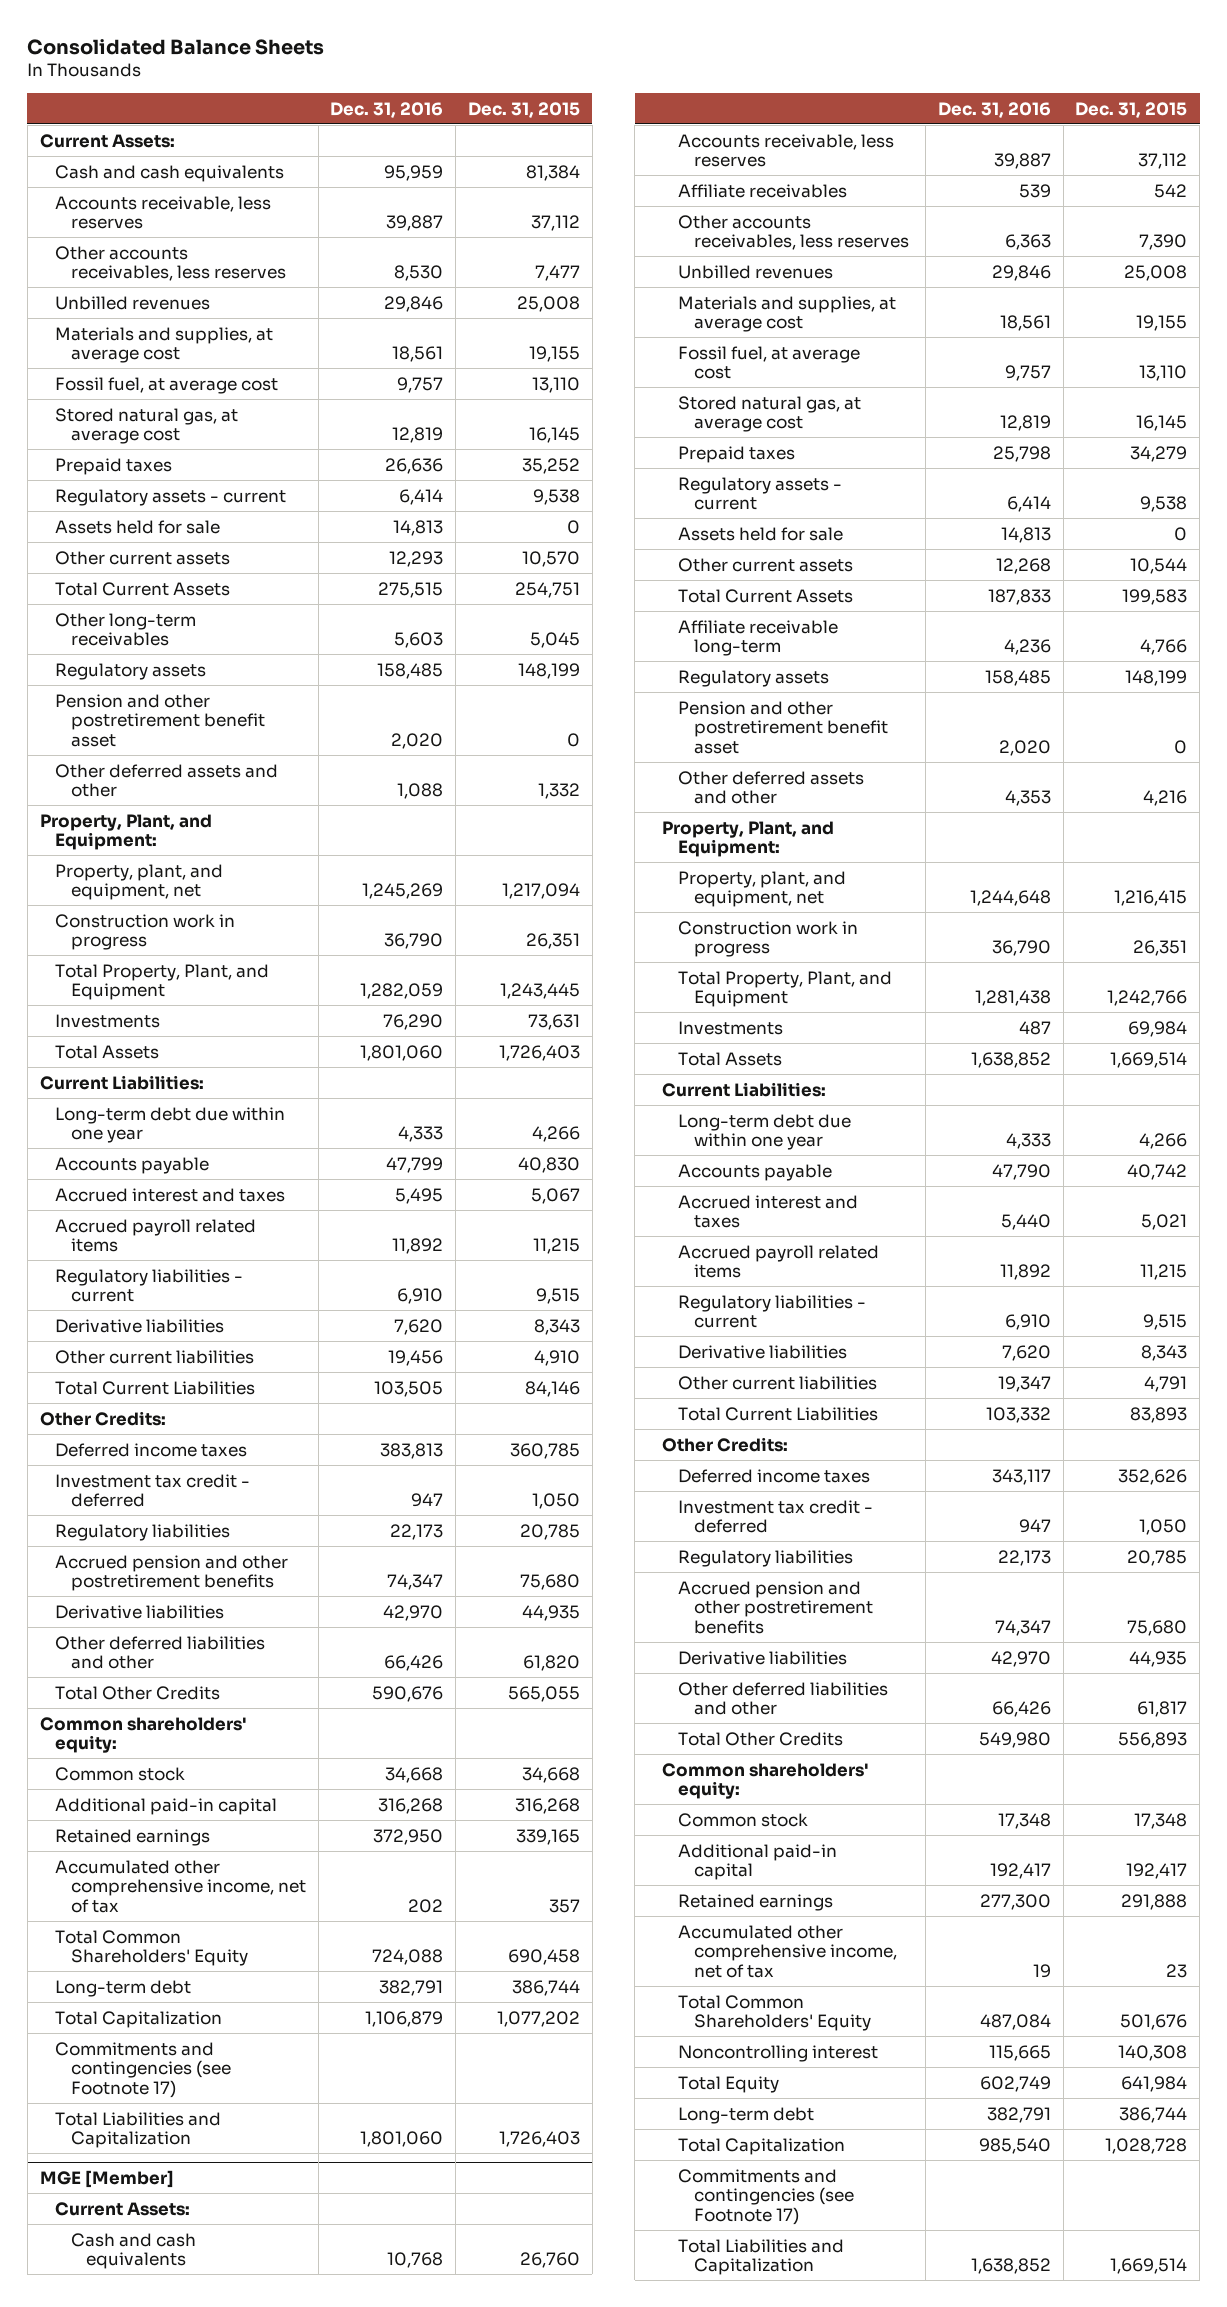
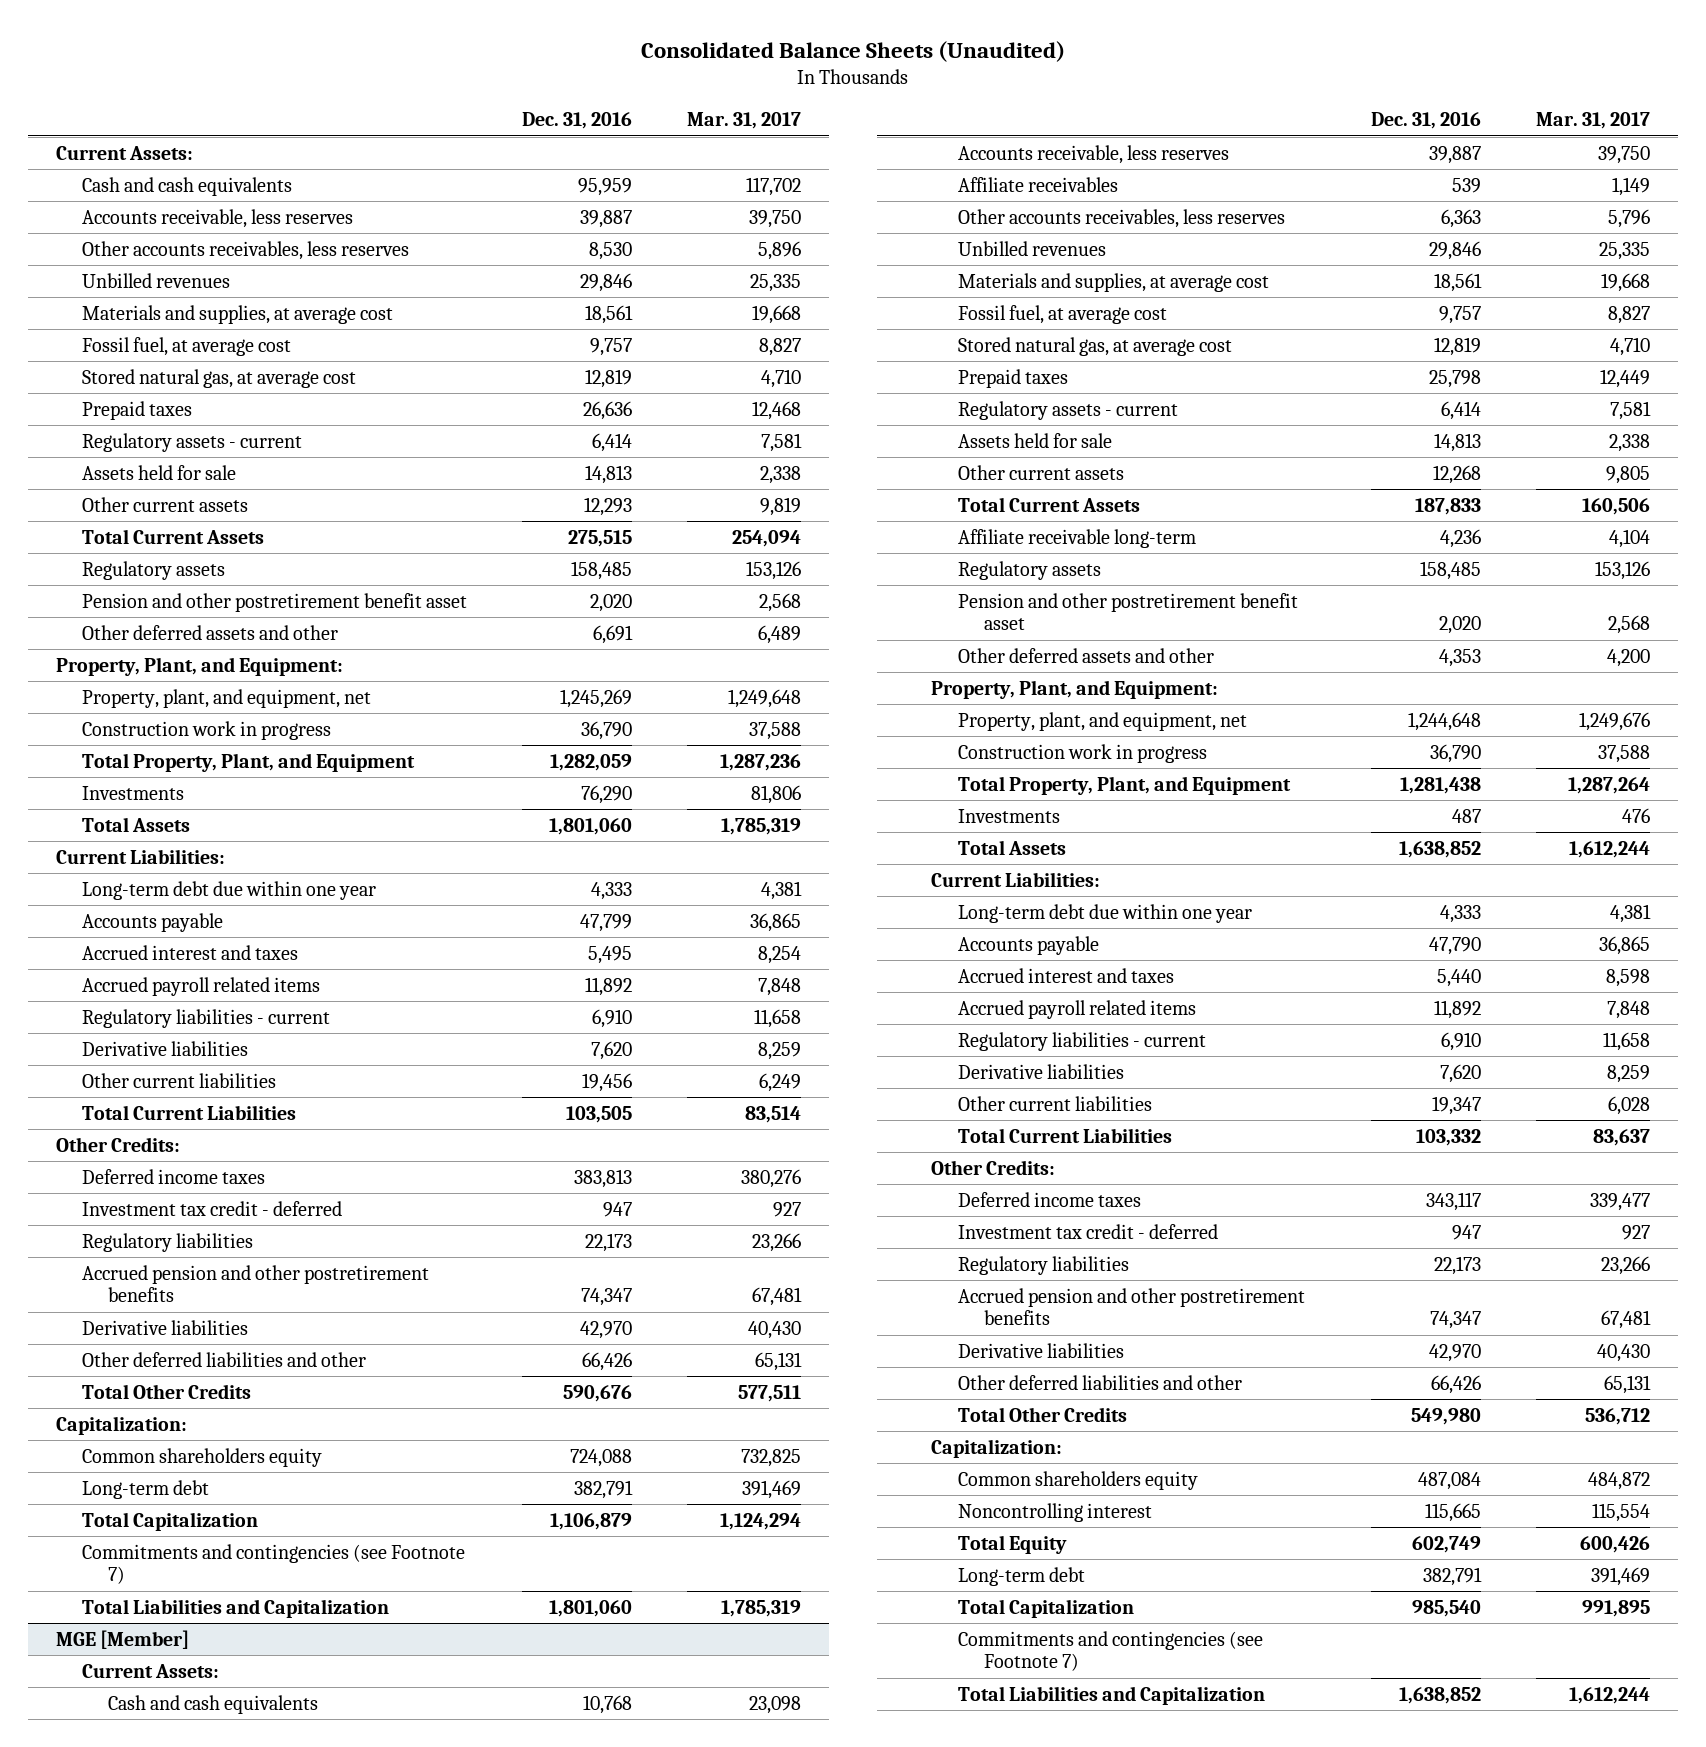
- Consolidated Balance Sheets
+ Consolidated Balance Sheets (Unaudited)
- | Dec. 31, 2016 | Dec. 31, 2015
+ | Dec. 31, 2016 | Mar. 31, 2017
- Other long-term receivables | 5,603 | 5,045
- Other deferred assets and other | 1,088 | 1,332
+ Other deferred assets and other | 6,691 | 6,489
- Common shareholders' equity:
- Common stock | 34,668 | 34,668
- Additional paid-in capital | 316,268 | 316,268
- Retained earnings | 372,950 | 339,165
- Accumulated other comprehensive income, net of tax | 202 | 357
- Total Common Shareholders' Equity | 724,088 | 690,458
+ Capitalization:
+ Common shareholders equity | 724,088 | 732,825
- Commitments and contingencies (see Footnote 17)
+ Commitments and contingencies (see Footnote 7)
@ MGE [Member]
- Common shareholders' equity:
- Common stock | 17,348 | 17,348
- Additional paid-in capital | 192,417 | 192,417
- Retained earnings | 277,300 | 291,888
- Accumulated other comprehensive income, net of tax | 19 | 23
- Total Common Shareholders' Equity | 487,084 | 501,676
+ Capitalization:
+ Common shareholders equity | 487,084 | 484,872
- Commitments and contingencies (see Footnote 17)
+ Commitments and contingencies (see Footnote 7)

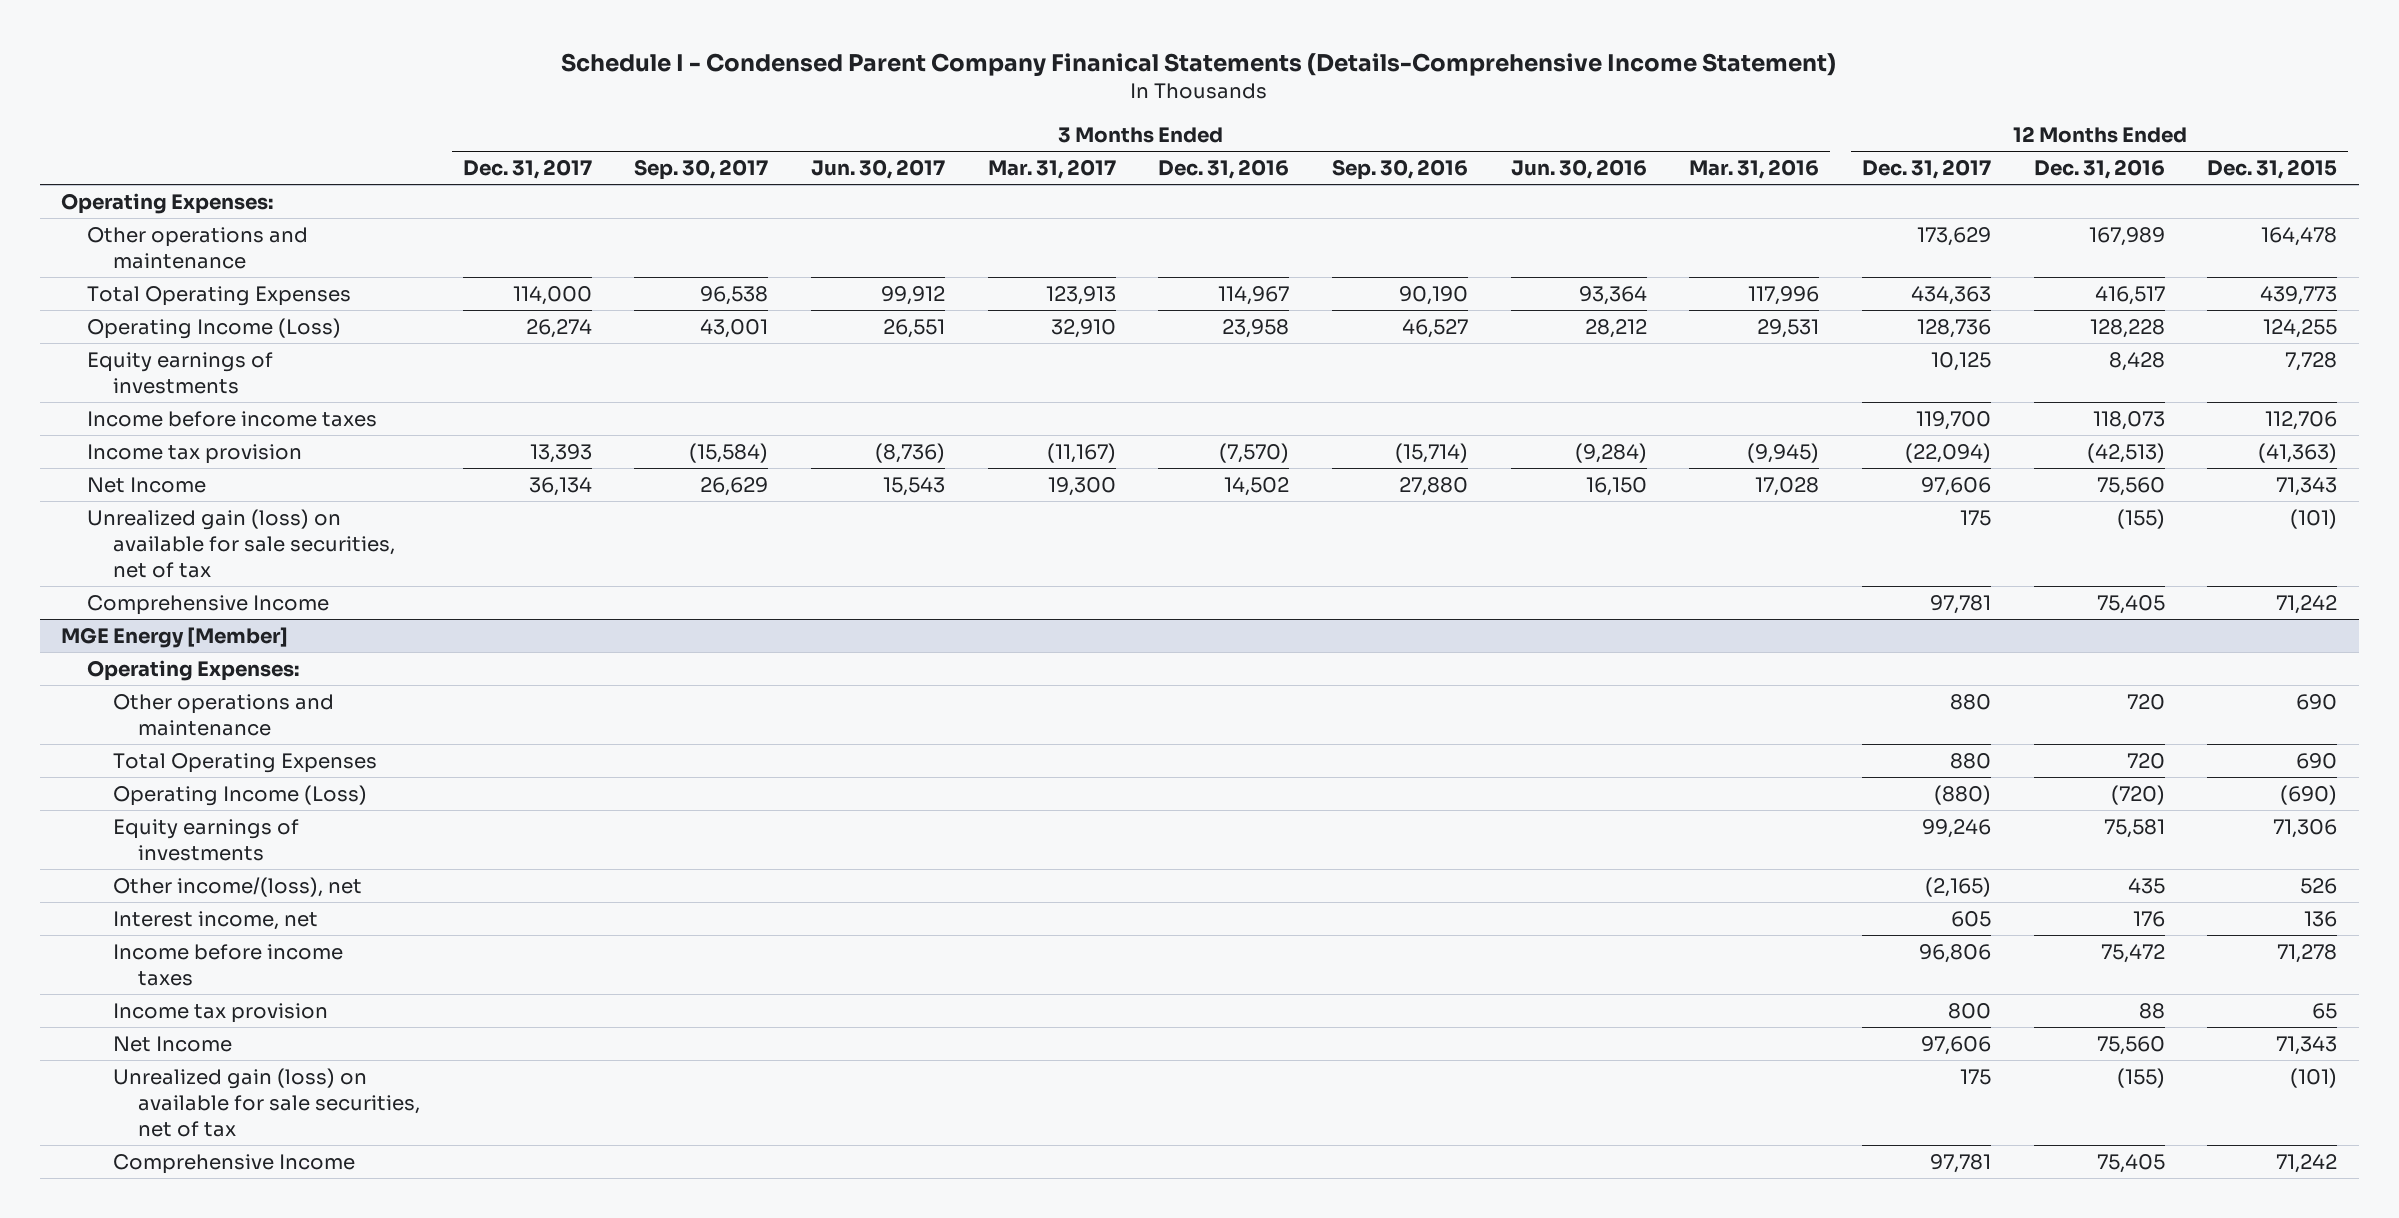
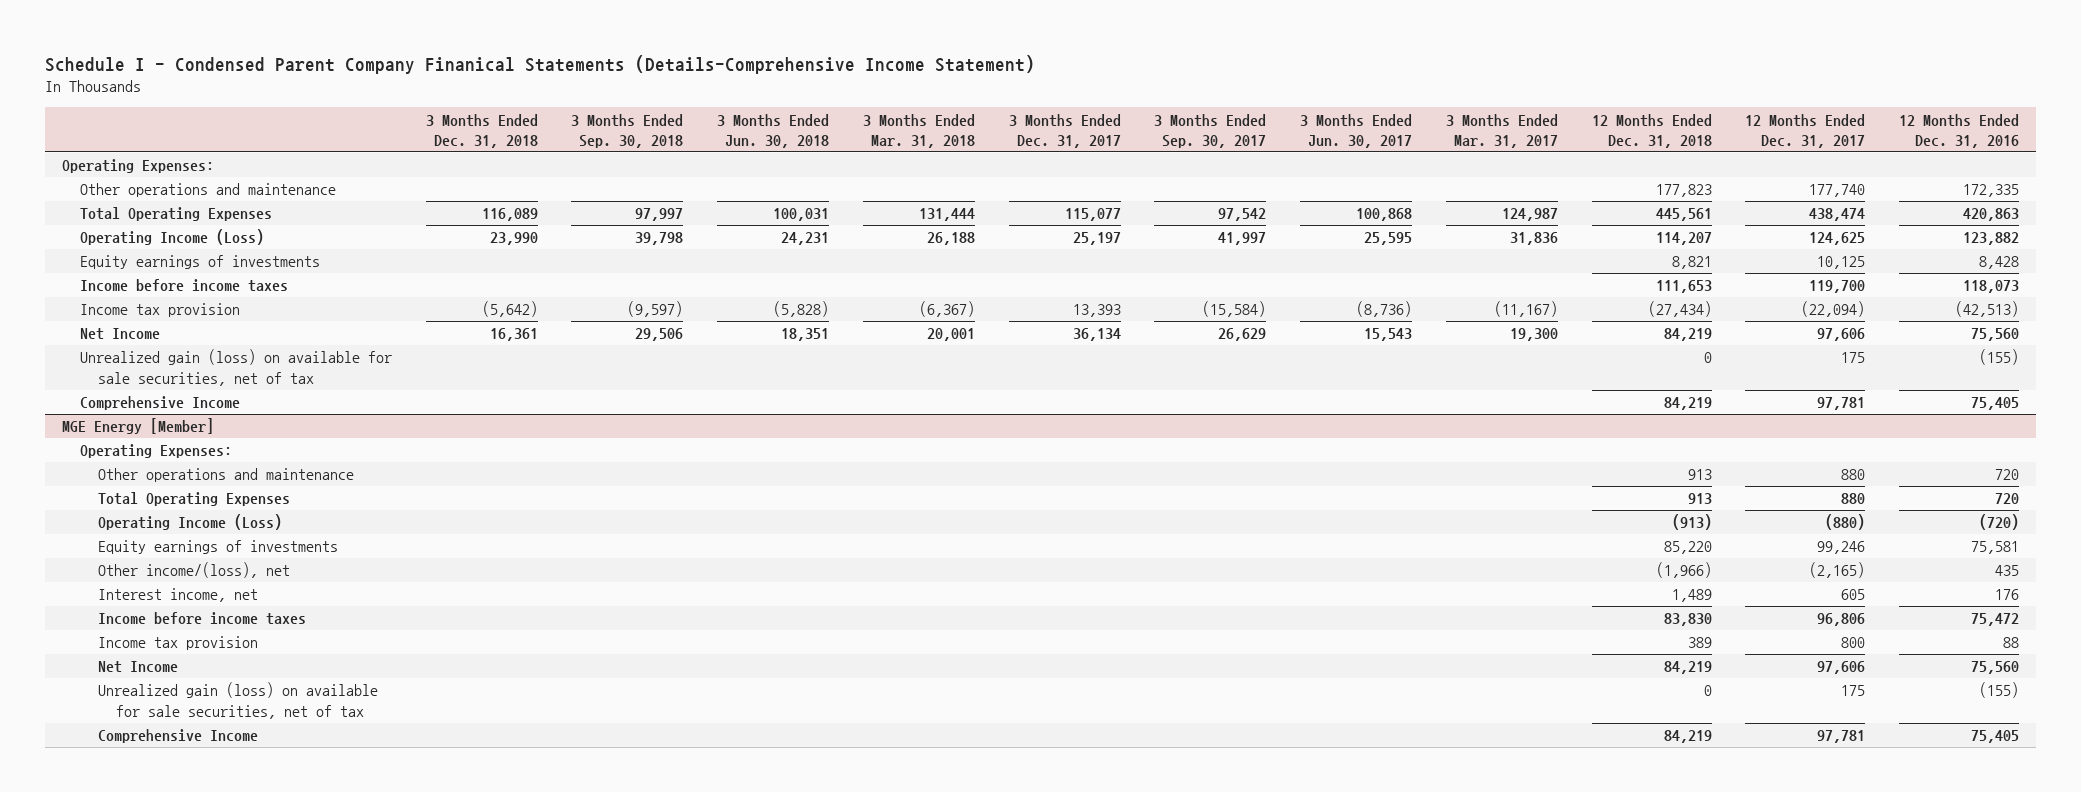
- | 3 Months Ended Dec. 31, 2017 | 3 Months Ended Sep. 30, 2017 | 3 Months Ended Jun. 30, 2017 | 3 Months Ended Mar. 31, 2017 | 3 Months Ended Dec. 31, 2016 | 3 Months Ended Sep. 30, 2016 | 3 Months Ended Jun. 30, 2016 | 3 Months Ended Mar. 31, 2016 | 12 Months Ended Dec. 31, 2017 | 12 Months Ended Dec. 31, 2016 | 12 Months Ended Dec. 31, 2015
+ | 3 Months Ended Dec. 31, 2018 | 3 Months Ended Sep. 30, 2018 | 3 Months Ended Jun. 30, 2018 | 3 Months Ended Mar. 31, 2018 | 3 Months Ended Dec. 31, 2017 | 3 Months Ended Sep. 30, 2017 | 3 Months Ended Jun. 30, 2017 | 3 Months Ended Mar. 31, 2017 | 12 Months Ended Dec. 31, 2018 | 12 Months Ended Dec. 31, 2017 | 12 Months Ended Dec. 31, 2016
- Other operations and maintenance | | | | | | | | | 173,629 | 167,989 | 164,478
- Total Operating Expenses | 114,000 | 96,538 | 99,912 | 123,913 | 114,967 | 90,190 | 93,364 | 117,996 | 434,363 | 416,517 | 439,773
- Operating Income (Loss) | 26,274 | 43,001 | 26,551 | 32,910 | 23,958 | 46,527 | 28,212 | 29,531 | 128,736 | 128,228 | 124,255
+ Other operations and maintenance | | | | | | | | | 177,823 | 177,740 | 172,335
+ Total Operating Expenses | 116,089 | 97,997 | 100,031 | 131,444 | 115,077 | 97,542 | 100,868 | 124,987 | 445,561 | 438,474 | 420,863
+ Operating Income (Loss) | 23,990 | 39,798 | 24,231 | 26,188 | 25,197 | 41,997 | 25,595 | 31,836 | 114,207 | 124,625 | 123,882

